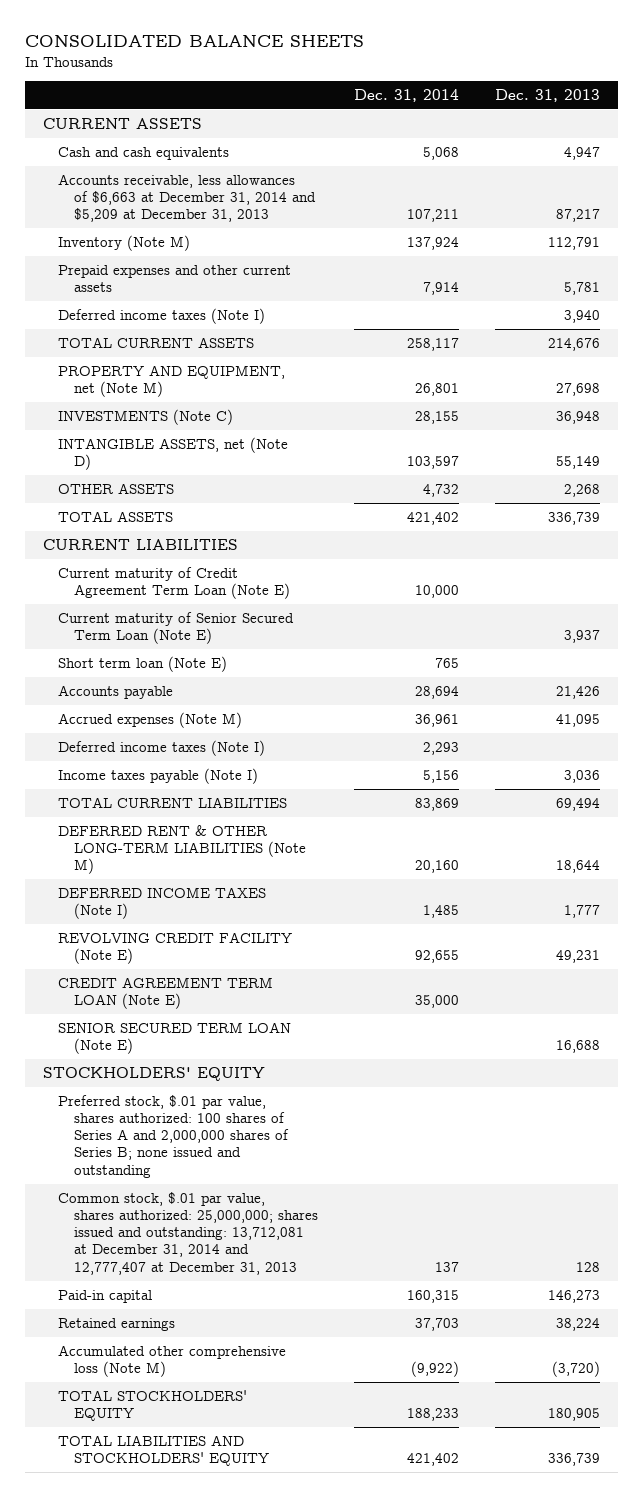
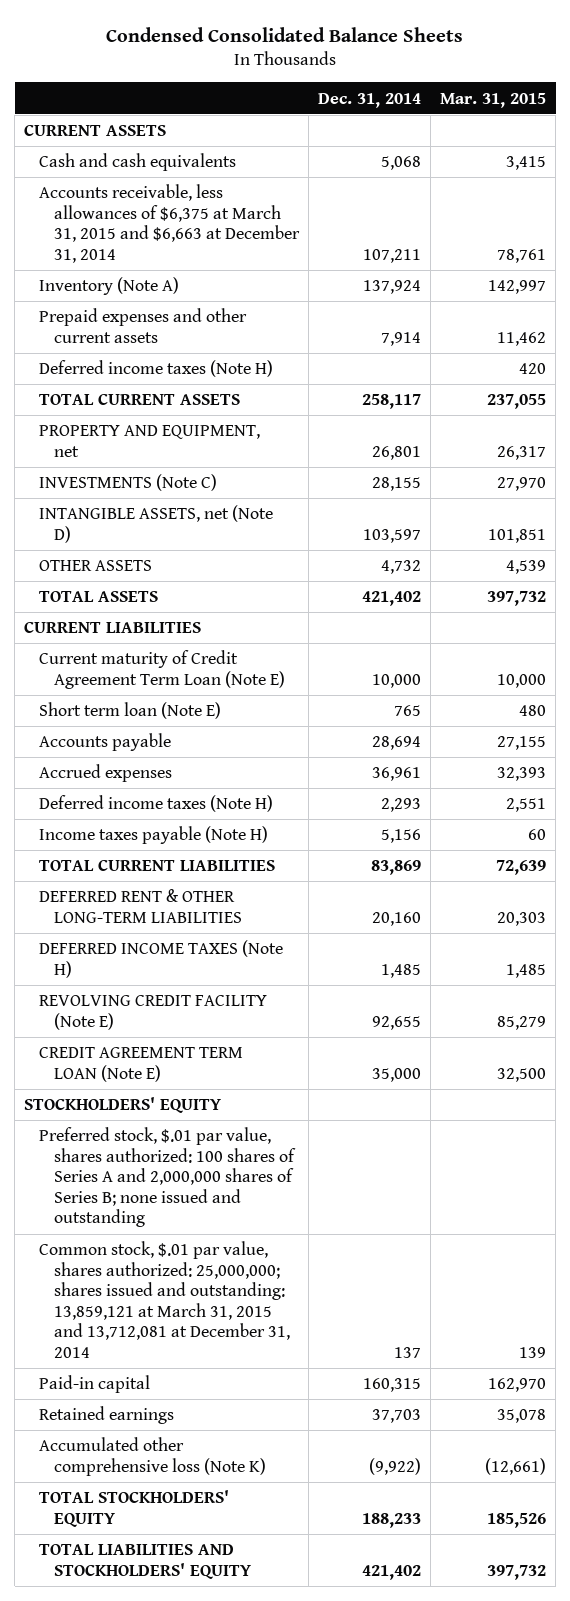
- CONSOLIDATED BALANCE SHEETS
+ Condensed Consolidated Balance Sheets
- | Dec. 31, 2014 | Dec. 31, 2013
+ | Dec. 31, 2014 | Mar. 31, 2015
- Accounts receivable, less allowances of $6,663 at December 31, 2014 and $5,209 at December 31, 2013 | 107,211 | 87,217
- Inventory (Note M) | 137,924 | 112,791
+ Accounts receivable, less allowances of $6,375 at March 31, 2015 and $6,663 at December 31, 2014 | 107,211 | 78,761
+ Inventory (Note A) | 137,924 | 142,997
- Deferred income taxes (Note I) | | 3,940
+ Deferred income taxes (Note H) | | 420
- PROPERTY AND EQUIPMENT, net (Note M) | 26,801 | 27,698
+ PROPERTY AND EQUIPMENT, net | 26,801 | 26,317
- Current maturity of Senior Secured Term Loan (Note E) | | 3,937
- Accrued expenses (Note M) | 36,961 | 41,095
- Deferred income taxes (Note I) | 2,293 |
- Income taxes payable (Note I) | 5,156 | 3,036
+ Accrued expenses | 36,961 | 32,393
+ Deferred income taxes (Note H) | 2,293 | 2,551
+ Income taxes payable (Note H) | 5,156 | 60
- DEFERRED RENT & OTHER LONG-TERM LIABILITIES (Note M) | 20,160 | 18,644
- DEFERRED INCOME TAXES (Note I) | 1,485 | 1,777
+ DEFERRED RENT & OTHER LONG-TERM LIABILITIES | 20,160 | 20,303
+ DEFERRED INCOME TAXES (Note H) | 1,485 | 1,485
- SENIOR SECURED TERM LOAN (Note E) | | 16,688
- Common stock, $.01 par value, shares authorized: 25,000,000; shares issued and outstanding: 13,712,081 at December 31, 2014 and 12,777,407 at December 31, 2013 | 137 | 128
+ Common stock, $.01 par value, shares authorized: 25,000,000; shares issued and outstanding: 13,859,121 at March 31, 2015 and 13,712,081 at December 31, 2014 | 137 | 139
- Accumulated other comprehensive loss (Note M) | (9,922) | (3,720)
+ Accumulated other comprehensive loss (Note K) | (9,922) | (12,661)

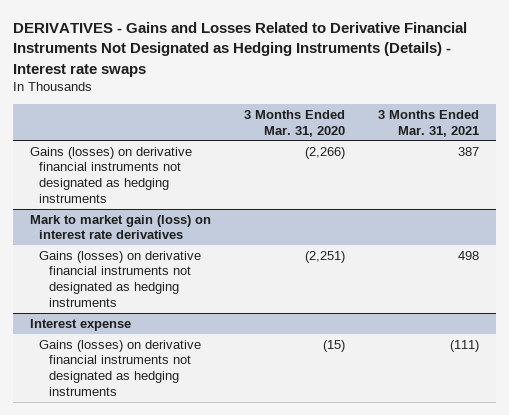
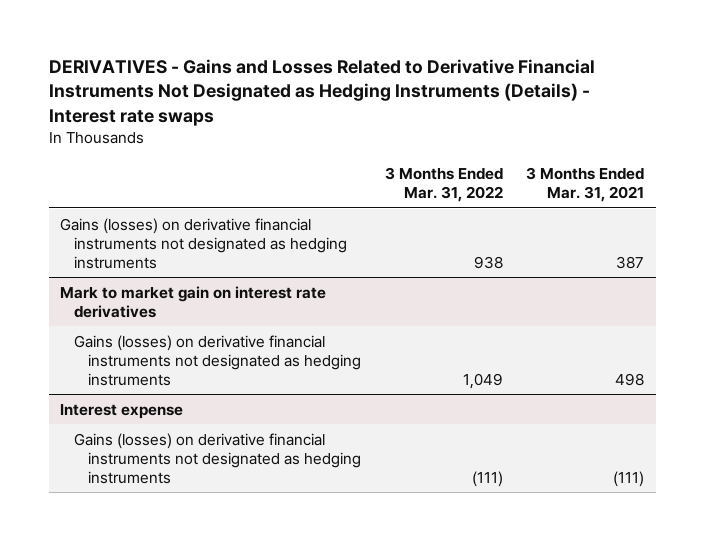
- | 3 Months Ended Mar. 31, 2020 | 3 Months Ended Mar. 31, 2021
+ | 3 Months Ended Mar. 31, 2022 | 3 Months Ended Mar. 31, 2021
- Mark to market gain (loss) on interest rate derivatives
+ Mark to market gain on interest rate derivatives

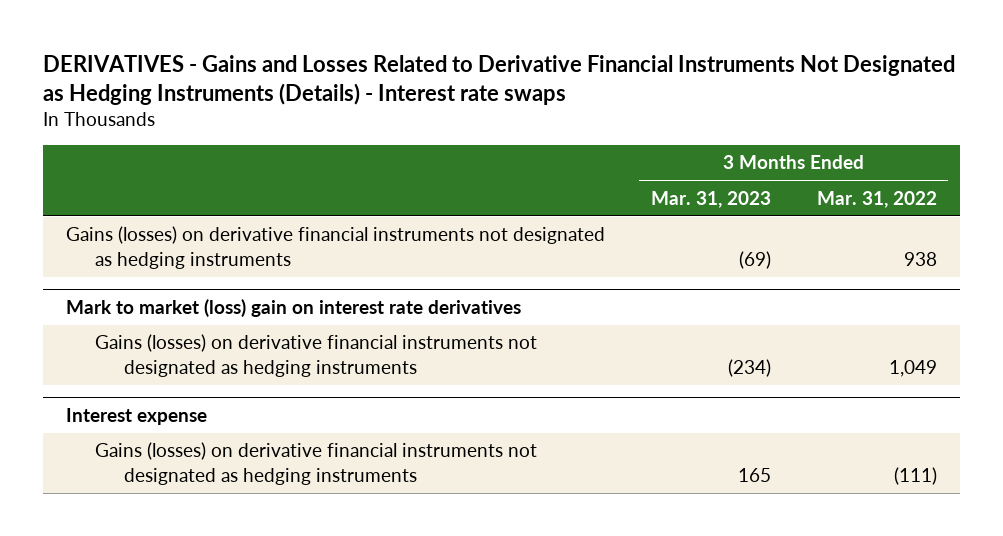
- | 3 Months Ended Mar. 31, 2022 | 3 Months Ended Mar. 31, 2021
+ | 3 Months Ended Mar. 31, 2023 | 3 Months Ended Mar. 31, 2022
- Mark to market gain on interest rate derivatives
+ Mark to market (loss) gain on interest rate derivatives

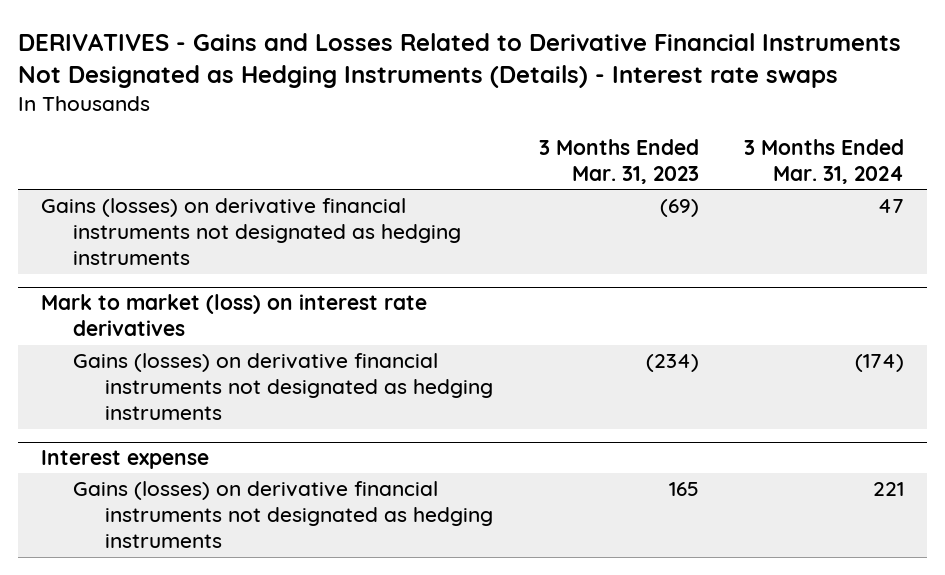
- | 3 Months Ended Mar. 31, 2023 | 3 Months Ended Mar. 31, 2022
+ | 3 Months Ended Mar. 31, 2023 | 3 Months Ended Mar. 31, 2024
- Mark to market (loss) gain on interest rate derivatives
+ Mark to market (loss) on interest rate derivatives

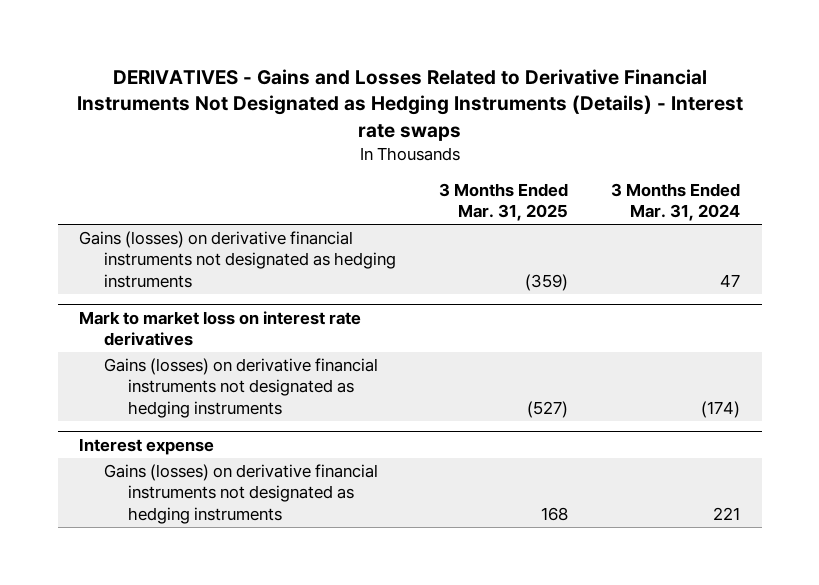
- | 3 Months Ended Mar. 31, 2023 | 3 Months Ended Mar. 31, 2024
+ | 3 Months Ended Mar. 31, 2025 | 3 Months Ended Mar. 31, 2024
- Mark to market (loss) on interest rate derivatives
+ Mark to market loss on interest rate derivatives

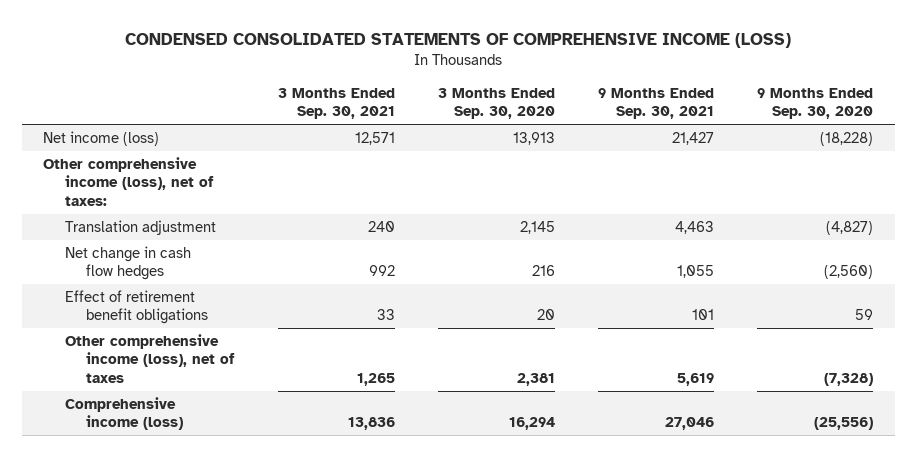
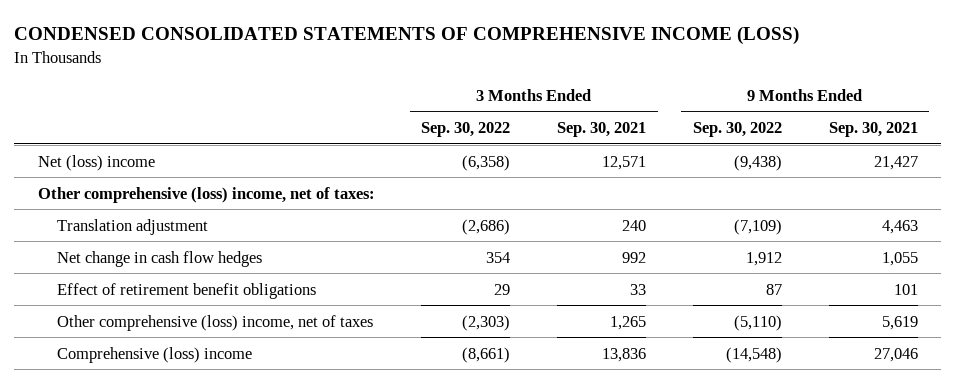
- | 3 Months Ended Sep. 30, 2021 | 3 Months Ended Sep. 30, 2020 | 9 Months Ended Sep. 30, 2021 | 9 Months Ended Sep. 30, 2020
+ | 3 Months Ended Sep. 30, 2022 | 3 Months Ended Sep. 30, 2021 | 9 Months Ended Sep. 30, 2022 | 9 Months Ended Sep. 30, 2021
- Net income (loss) | 12,571 | 13,913 | 21,427 | (18,228)
- Other comprehensive income (loss), net of taxes:
+ Net (loss) income | (6,358) | 12,571 | (9,438) | 21,427
+ Other comprehensive (loss) income, net of taxes:
- Other comprehensive income (loss), net of taxes | 1,265 | 2,381 | 5,619 | (7,328)
- Comprehensive income (loss) | 13,836 | 16,294 | 27,046 | (25,556)
+ Other comprehensive (loss) income, net of taxes | (2,303) | 1,265 | (5,110) | 5,619
+ Comprehensive (loss) income | (8,661) | 13,836 | (14,548) | 27,046

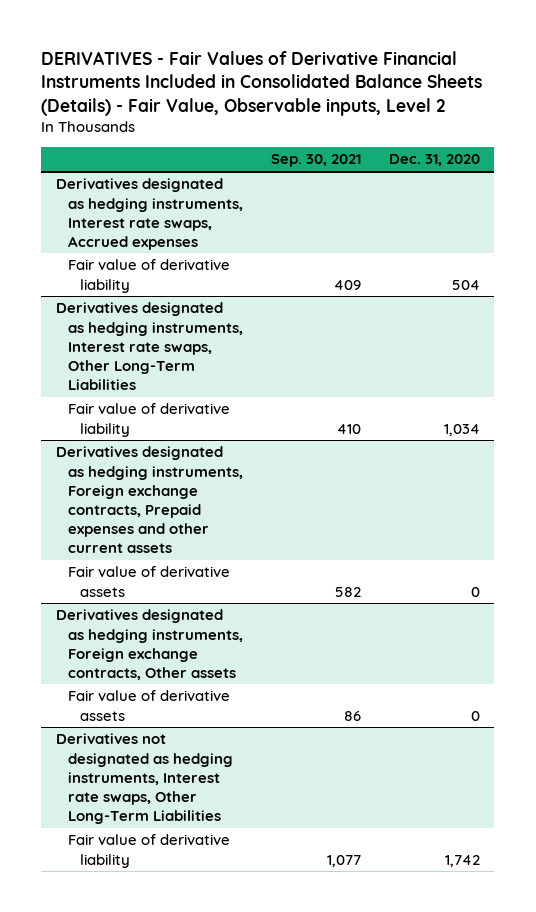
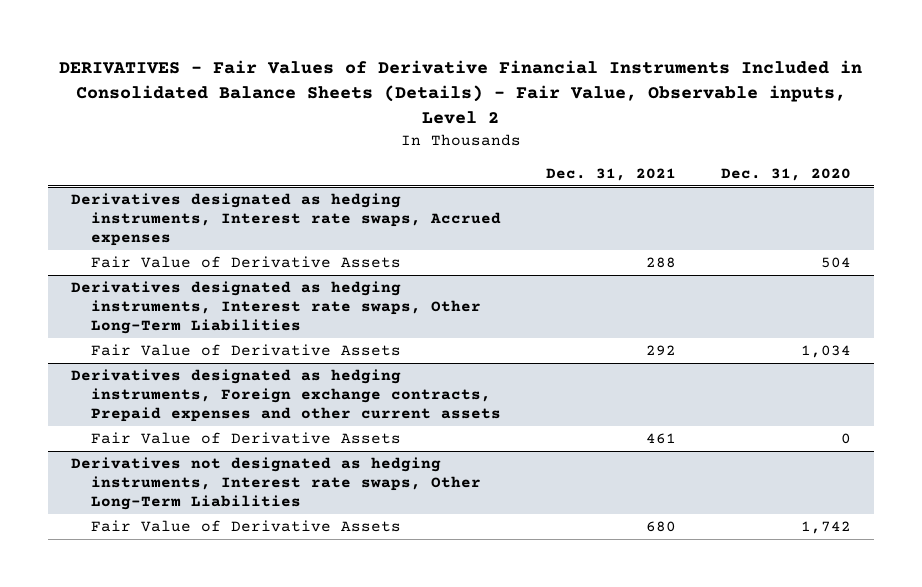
- | Sep. 30, 2021 | Dec. 31, 2020
+ | Dec. 31, 2021 | Dec. 31, 2020
@ Derivatives designated as hedging instruments, Interest rate swaps, Accrued expenses
- Fair value of derivative liability | 409 | 504
+ Fair Value of Derivative Assets | 288 | 504
@ Derivatives designated as hedging instruments, Interest rate swaps, Other Long-Term Liabilities
- Fair value of derivative liability | 410 | 1,034
+ Fair Value of Derivative Assets | 292 | 1,034
@ Derivatives designated as hedging instruments, Foreign exchange contracts, Prepaid expenses and other current assets
- Fair value of derivative assets | 582 | 0
- Derivatives designated as hedging instruments, Foreign exchange contracts, Other assets
- Fair value of derivative assets | 86 | 0
@ Derivatives designated as hedging instruments, Foreign exchange contracts, Prepaid expenses and other current assets
+ Fair Value of Derivative Assets | 461 | 0
@ Derivatives not designated as hedging instruments, Interest rate swaps, Other Long-Term Liabilities
- Fair value of derivative liability | 1,077 | 1,742
+ Fair Value of Derivative Assets | 680 | 1,742

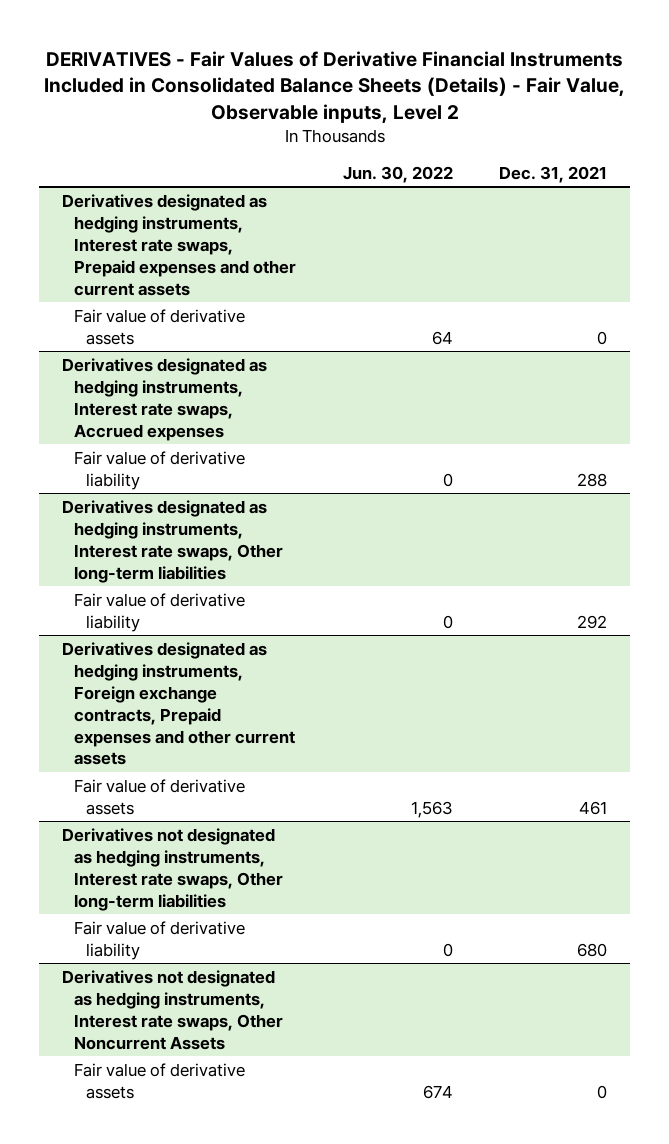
- | Dec. 31, 2021 | Dec. 31, 2020
+ | Jun. 30, 2022 | Dec. 31, 2021
+ Derivatives designated as hedging instruments, Interest rate swaps, Prepaid expenses and other current assets
+ Fair value of derivative assets | 64 | 0
@ Derivatives designated as hedging instruments, Interest rate swaps, Accrued expenses
- Fair Value of Derivative Assets | 288 | 504
- Derivatives designated as hedging instruments, Interest rate swaps, Other Long-Term Liabilities
- Fair Value of Derivative Assets | 292 | 1,034
@ Derivatives designated as hedging instruments, Interest rate swaps, Accrued expenses
+ Fair value of derivative liability | 0 | 288
+ Derivatives designated as hedging instruments, Interest rate swaps, Other long-term liabilities
+ Fair value of derivative liability | 0 | 292
@ Derivatives designated as hedging instruments, Foreign exchange contracts, Prepaid expenses and other current assets
- Fair Value of Derivative Assets | 461 | 0
- Derivatives not designated as hedging instruments, Interest rate swaps, Other Long-Term Liabilities
- Fair Value of Derivative Assets | 680 | 1,742
@ Derivatives designated as hedging instruments, Foreign exchange contracts, Prepaid expenses and other current assets
+ Fair value of derivative assets | 1,563 | 461
+ Derivatives not designated as hedging instruments, Interest rate swaps, Other long-term liabilities
+ Fair value of derivative liability | 0 | 680
+ Derivatives not designated as hedging instruments, Interest rate swaps, Other Noncurrent Assets
+ Fair value of derivative assets | 674 | 0

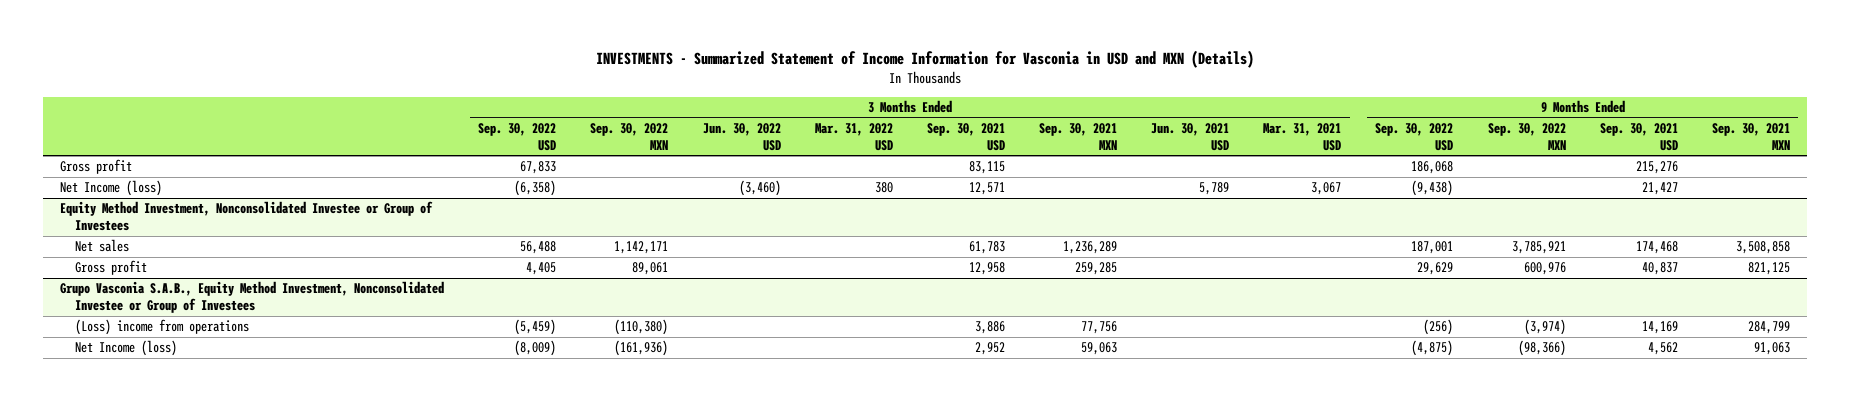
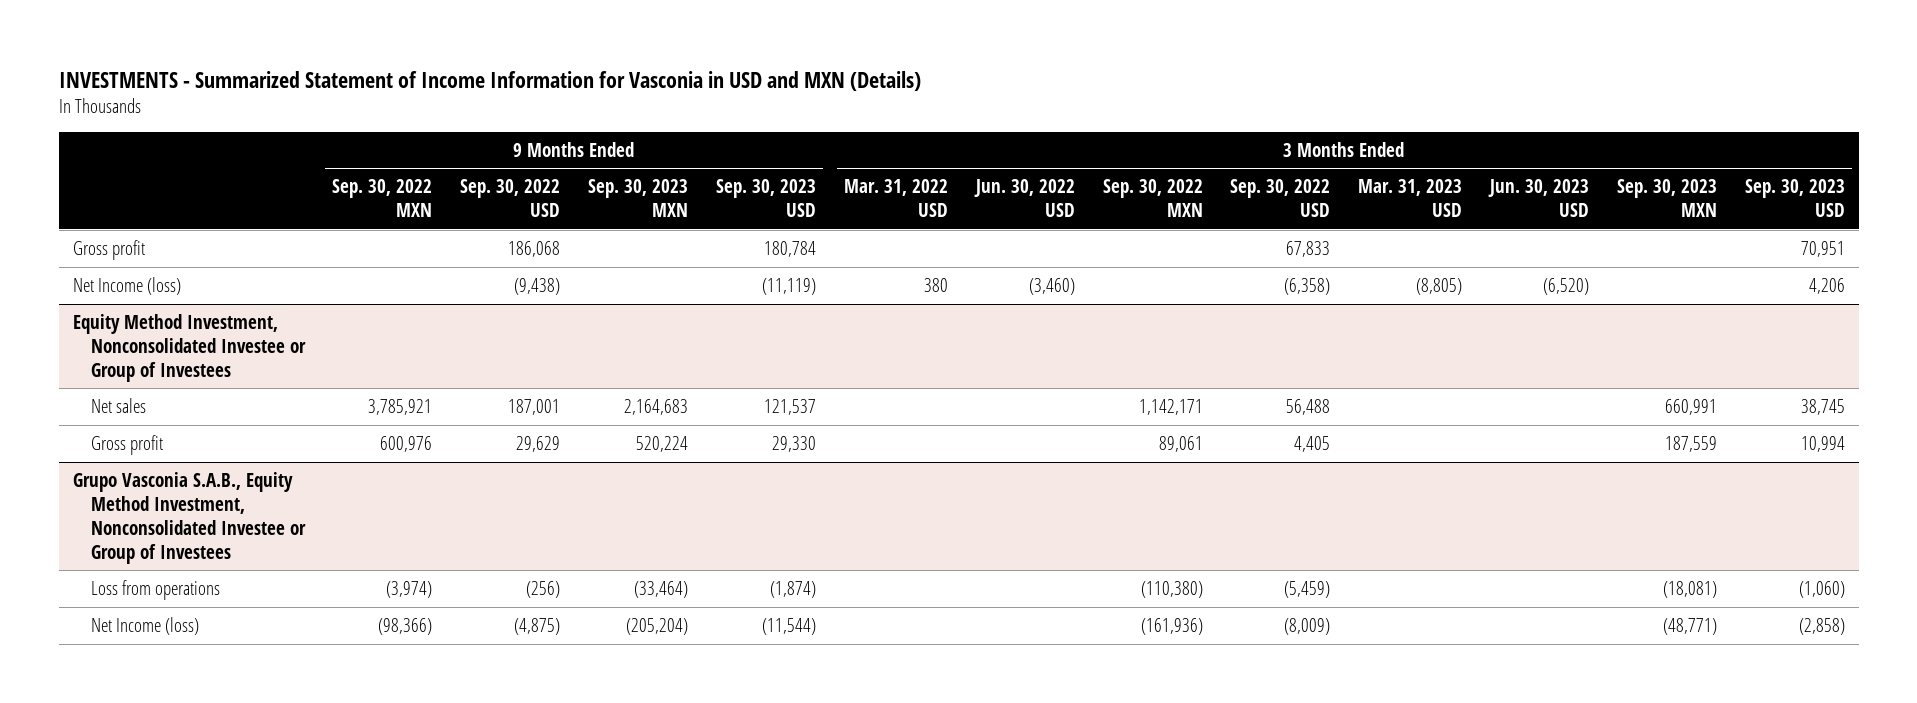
- | 3 Months Ended Sep. 30, 2022 USD | 3 Months Ended Sep. 30, 2022 MXN | 3 Months Ended Jun. 30, 2022 USD | 3 Months Ended Mar. 31, 2022 USD | 3 Months Ended Sep. 30, 2021 USD | 3 Months Ended Sep. 30, 2021 MXN | 3 Months Ended Jun. 30, 2021 USD | 3 Months Ended Mar. 31, 2021 USD | 9 Months Ended Sep. 30, 2022 USD | 9 Months Ended Sep. 30, 2022 MXN | 9 Months Ended Sep. 30, 2021 USD | 9 Months Ended Sep. 30, 2021 MXN
+ | 9 Months Ended Sep. 30, 2022 MXN | 9 Months Ended Sep. 30, 2022 USD | 9 Months Ended Sep. 30, 2023 MXN | 9 Months Ended Sep. 30, 2023 USD | 3 Months Ended Mar. 31, 2022 USD | 3 Months Ended Jun. 30, 2022 USD | 3 Months Ended Sep. 30, 2022 MXN | 3 Months Ended Sep. 30, 2022 USD | 3 Months Ended Mar. 31, 2023 USD | 3 Months Ended Jun. 30, 2023 USD | 3 Months Ended Sep. 30, 2023 MXN | 3 Months Ended Sep. 30, 2023 USD
@ Grupo Vasconia S.A.B., Equity Method Investment, Nonconsolidated Investee or Group of Investees
- (Loss) income from operations | (5,459) | (110,380) | | | 3,886 | 77,756 | | | (256) | (3,974) | 14,169 | 284,799
+ Loss from operations | (3,974) | (256) | (33,464) | (1,874) | | | (110,380) | (5,459) | | | (18,081) | (1,060)

